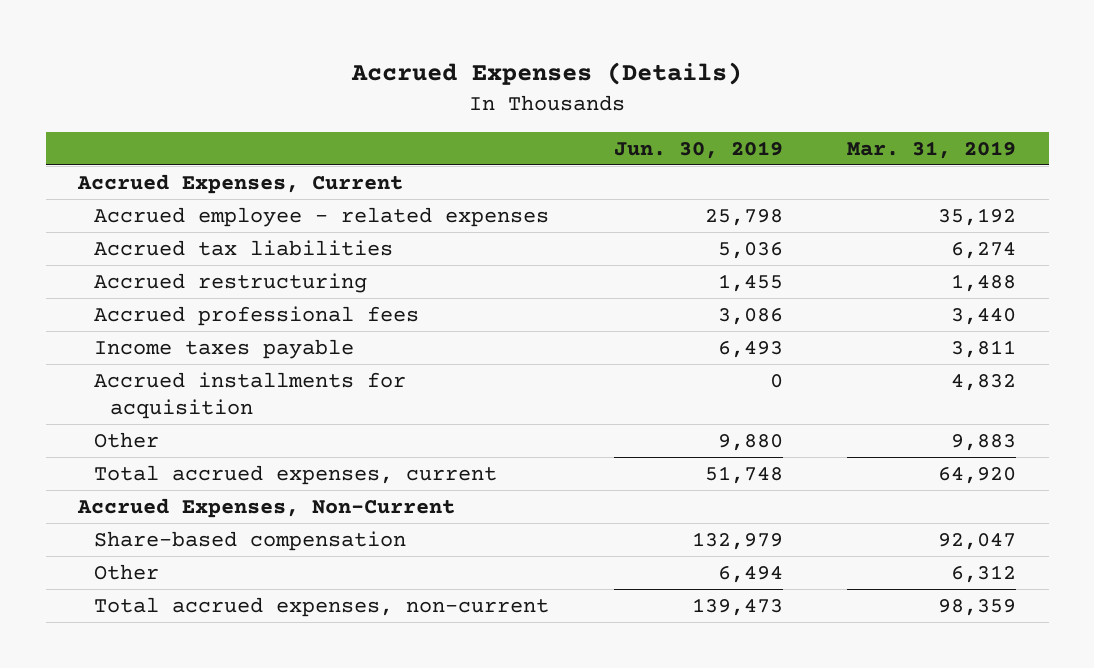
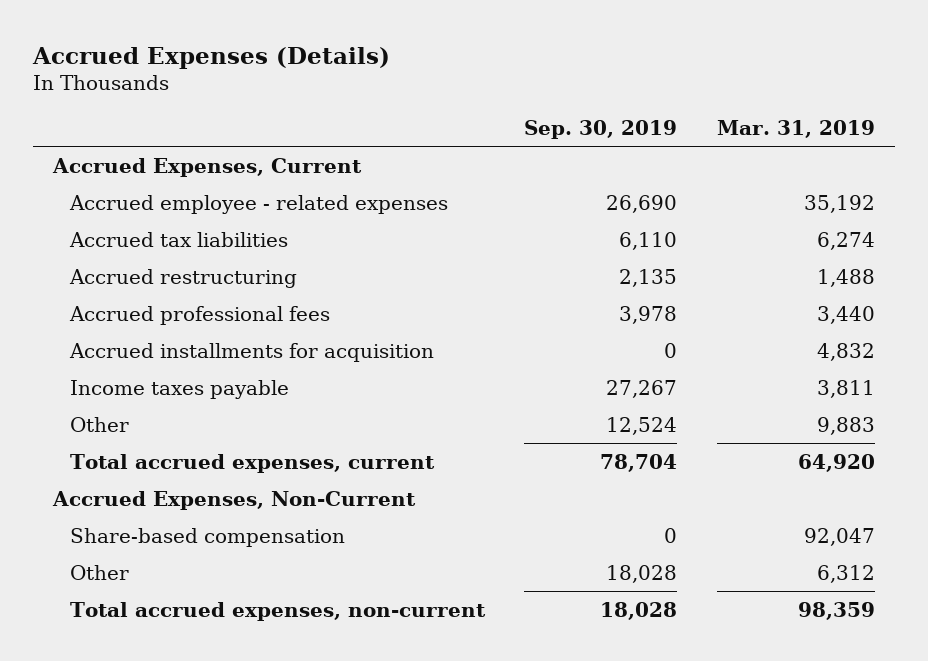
- | Jun. 30, 2019 | Mar. 31, 2019
+ | Sep. 30, 2019 | Mar. 31, 2019
moved down: Income taxes payable | 27,267 | 3,811

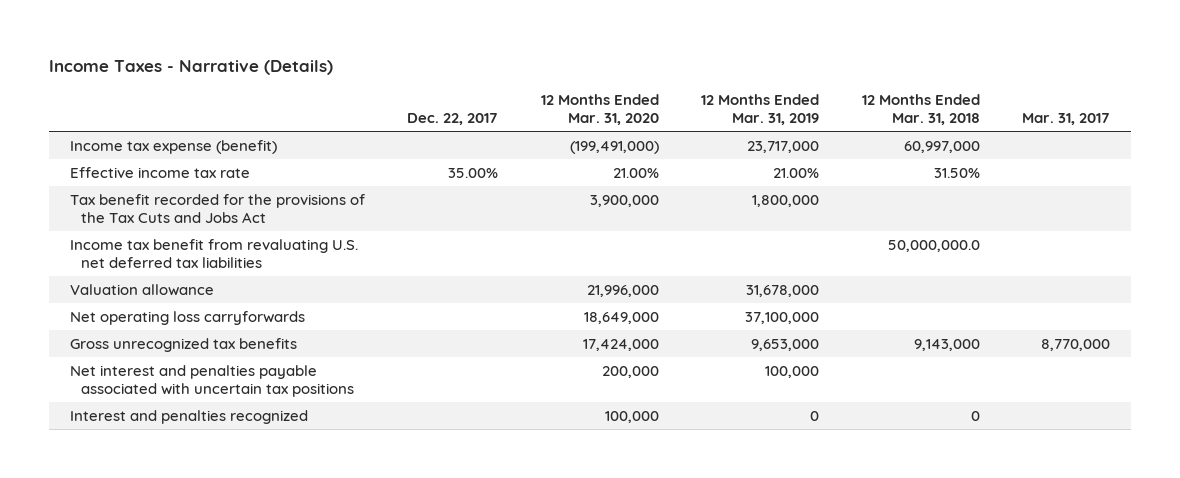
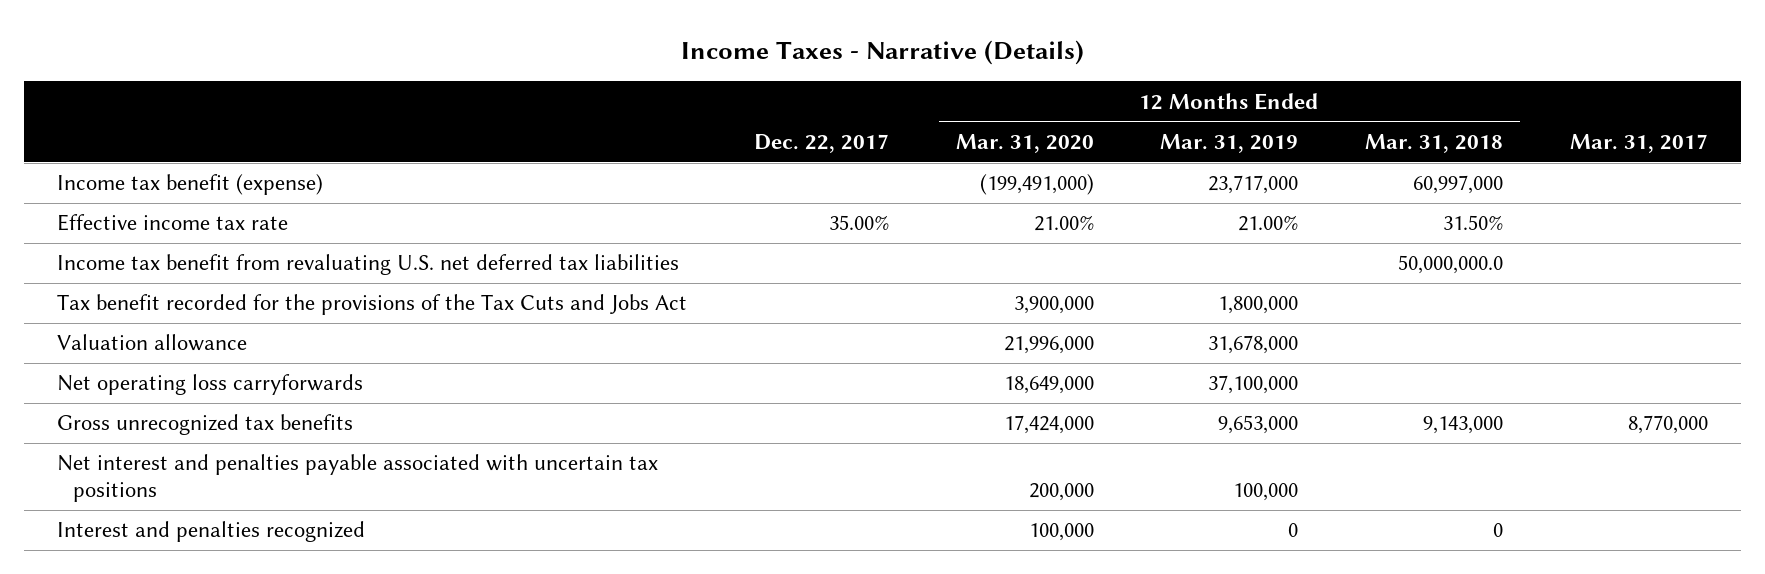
- Income tax expense (benefit) | | (199,491,000) | 23,717,000 | 60,997,000 |
+ Income tax benefit (expense) | | (199,491,000) | 23,717,000 | 60,997,000 |
moved down: Tax benefit recorded for the provisions of the Tax Cuts and Jobs Act | | 3,900,000 | 1,800,000 | |

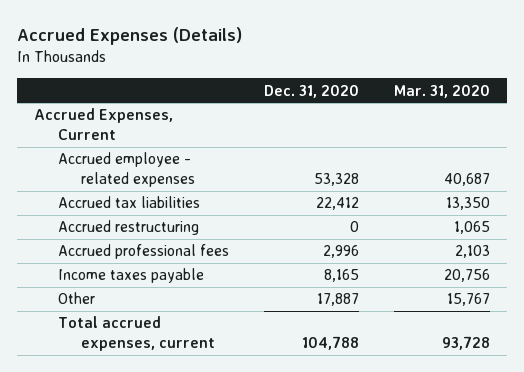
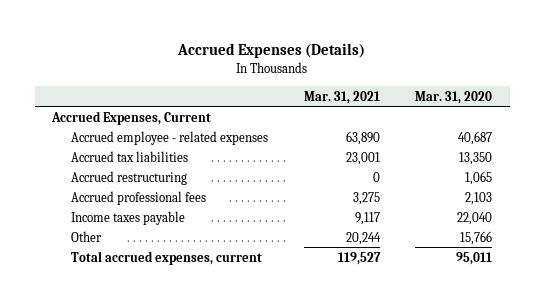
- | Dec. 31, 2020 | Mar. 31, 2020
+ | Mar. 31, 2021 | Mar. 31, 2020
- Income taxes payable | 8,165 | 20,756
- Other | 17,887 | 15,767
- Total accrued expenses, current | 104,788 | 93,728
+ Income taxes payable | 9,117 | 22,040
+ Other | 20,244 | 15,766
+ Total accrued expenses, current | 119,527 | 95,011

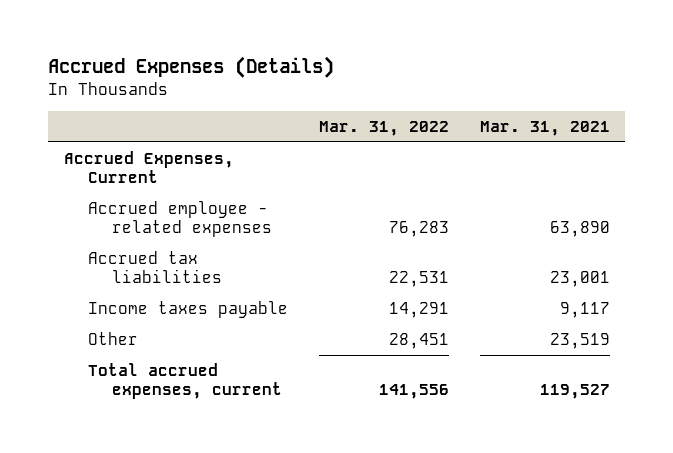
- | Mar. 31, 2021 | Mar. 31, 2020
+ | Mar. 31, 2022 | Mar. 31, 2021
- Accrued restructuring | 0 | 1,065
- Accrued professional fees | 3,275 | 2,103
- Other | 20,244 | 15,766
+ Other | 28,451 | 23,519

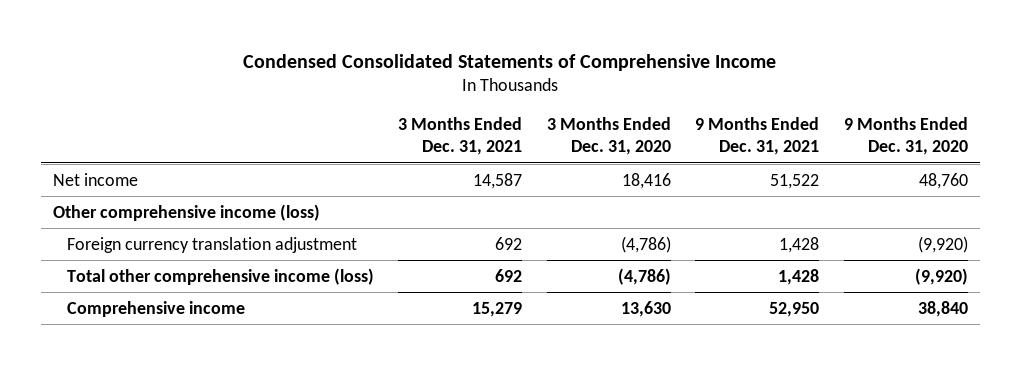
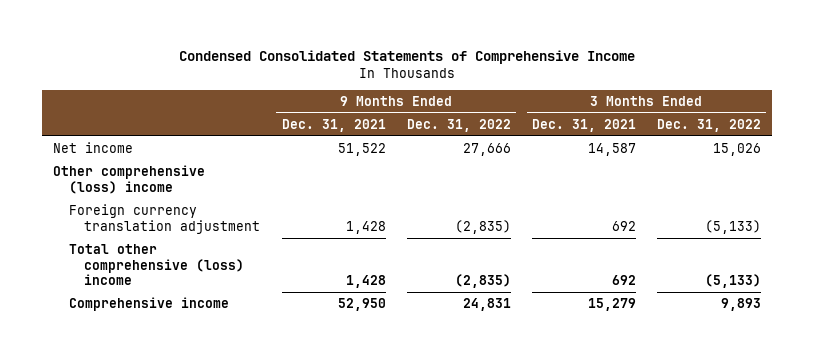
- | 3 Months Ended Dec. 31, 2021 | 3 Months Ended Dec. 31, 2020 | 9 Months Ended Dec. 31, 2021 | 9 Months Ended Dec. 31, 2020
+ | 9 Months Ended Dec. 31, 2021 | 9 Months Ended Dec. 31, 2022 | 3 Months Ended Dec. 31, 2021 | 3 Months Ended Dec. 31, 2022
- Other comprehensive income (loss)
+ Other comprehensive (loss) income
- Total other comprehensive income (loss) | 692 | (4,786) | 1,428 | (9,920)
+ Total other comprehensive (loss) income | 1,428 | (2,835) | 692 | (5,133)

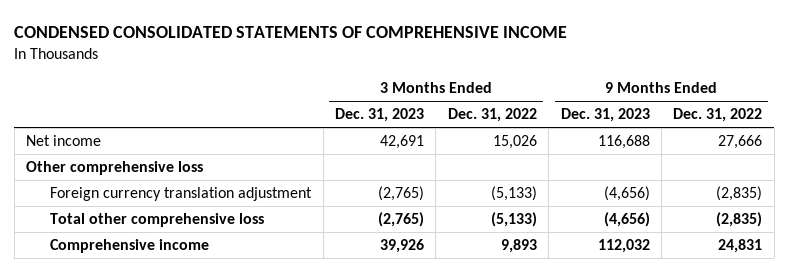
- Condensed Consolidated Statements of Comprehensive Income
+ CONDENSED CONSOLIDATED STATEMENTS OF COMPREHENSIVE INCOME
- | 9 Months Ended Dec. 31, 2021 | 9 Months Ended Dec. 31, 2022 | 3 Months Ended Dec. 31, 2021 | 3 Months Ended Dec. 31, 2022
+ | 3 Months Ended Dec. 31, 2023 | 3 Months Ended Dec. 31, 2022 | 9 Months Ended Dec. 31, 2023 | 9 Months Ended Dec. 31, 2022
- Other comprehensive (loss) income
+ Other comprehensive loss
- Total other comprehensive (loss) income | 1,428 | (2,835) | 692 | (5,133)
+ Total other comprehensive loss | (2,765) | (5,133) | (4,656) | (2,835)

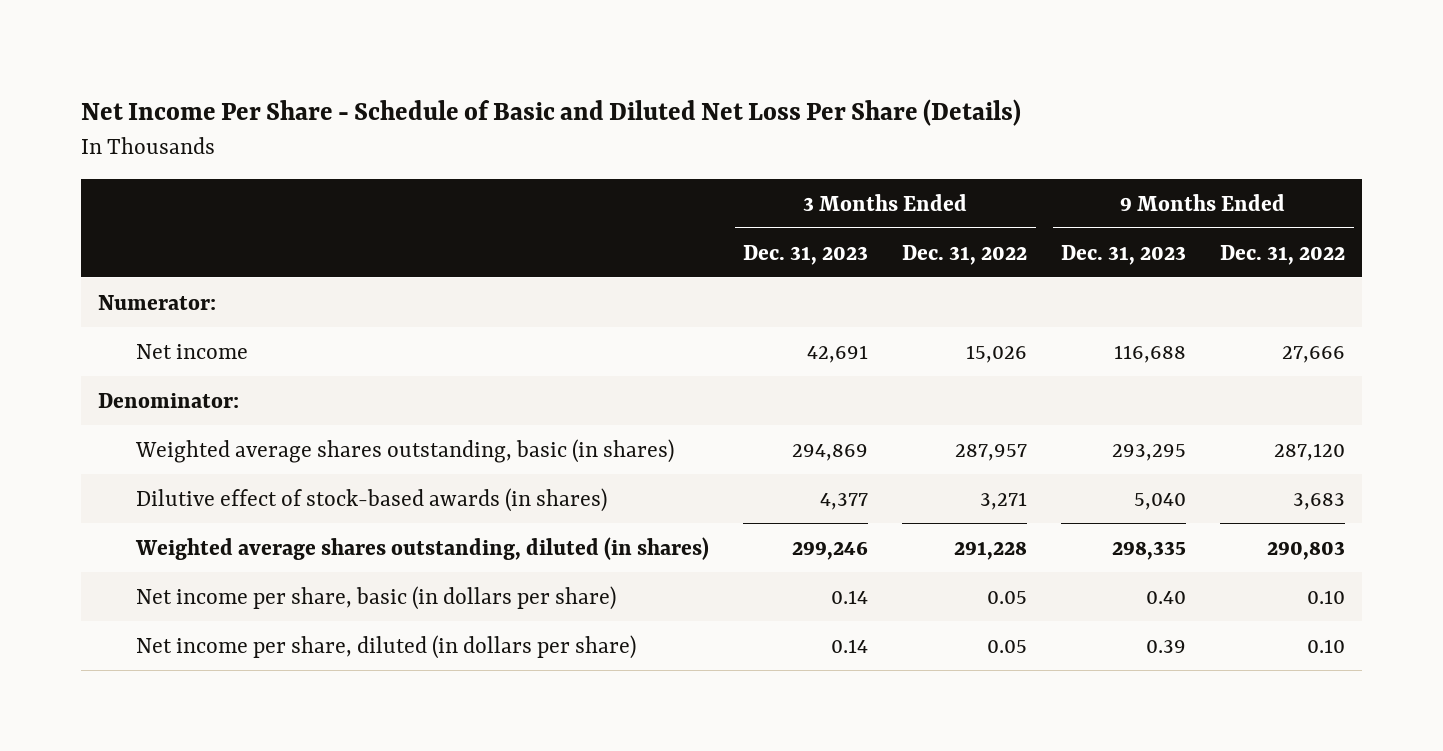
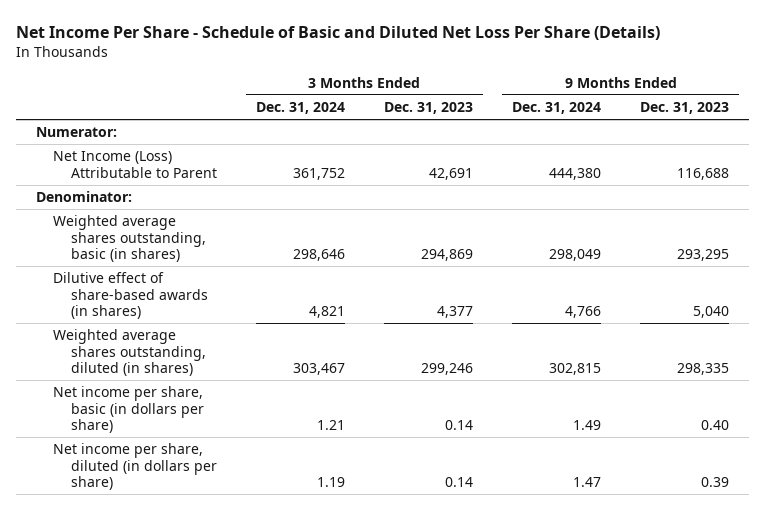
- | 3 Months Ended Dec. 31, 2023 | 3 Months Ended Dec. 31, 2022 | 9 Months Ended Dec. 31, 2023 | 9 Months Ended Dec. 31, 2022
+ | 3 Months Ended Dec. 31, 2024 | 3 Months Ended Dec. 31, 2023 | 9 Months Ended Dec. 31, 2024 | 9 Months Ended Dec. 31, 2023
- Net income | 42,691 | 15,026 | 116,688 | 27,666
+ Net Income (Loss) Attributable to Parent | 361,752 | 42,691 | 444,380 | 116,688
- Dilutive effect of stock-based awards (in shares) | 4,377 | 3,271 | 5,040 | 3,683
+ Dilutive effect of share-based awards (in shares) | 4,821 | 4,377 | 4,766 | 5,040

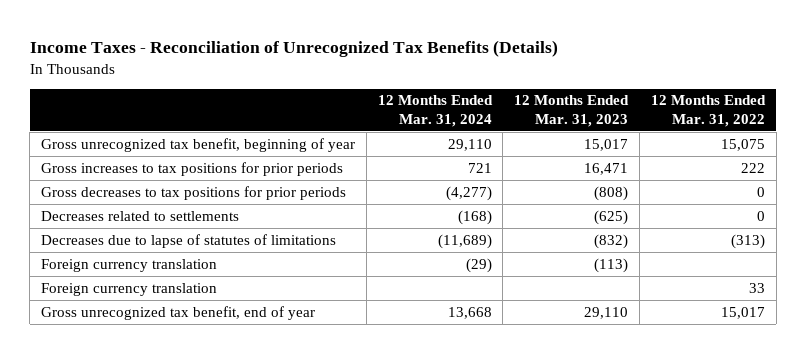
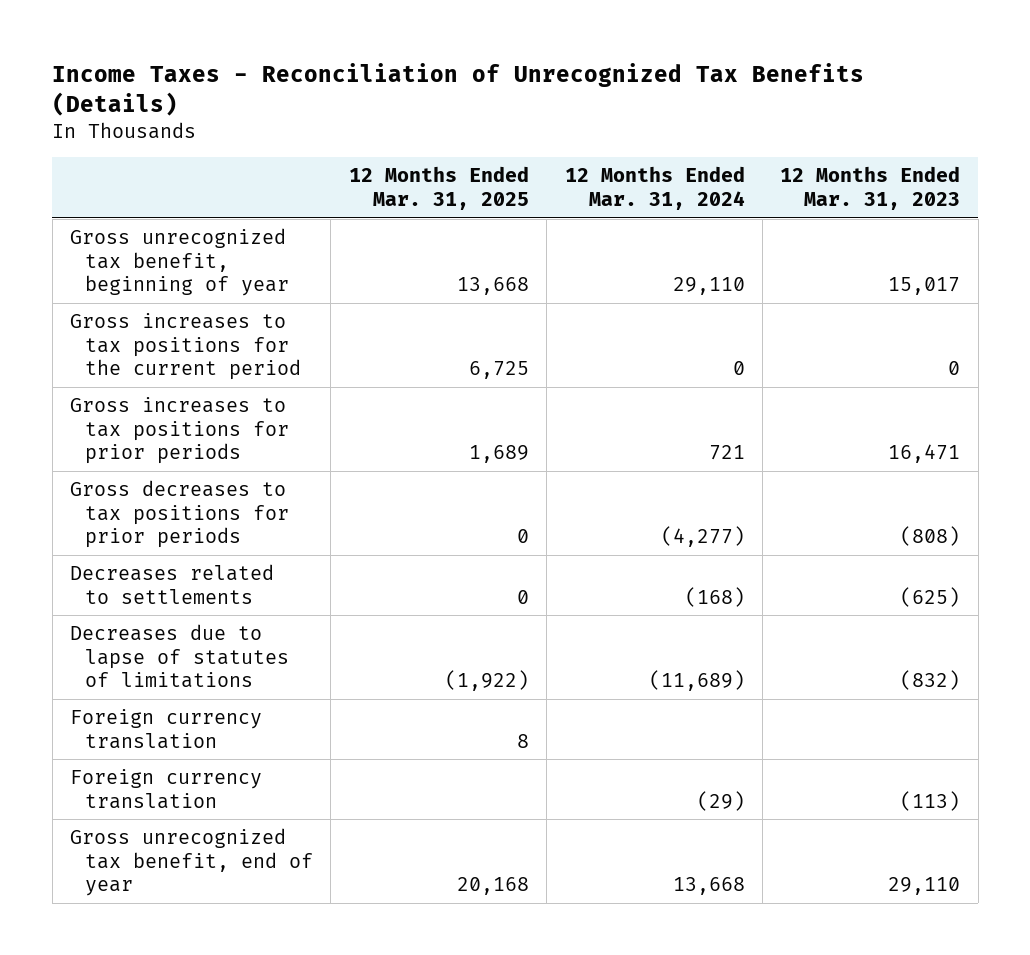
- | 12 Months Ended Mar. 31, 2024 | 12 Months Ended Mar. 31, 2023 | 12 Months Ended Mar. 31, 2022
+ | 12 Months Ended Mar. 31, 2025 | 12 Months Ended Mar. 31, 2024 | 12 Months Ended Mar. 31, 2023
+ Gross increases to tax positions for the current period | 6,725 | 0 | 0
moved down: Foreign currency translation | | (29) | (113)

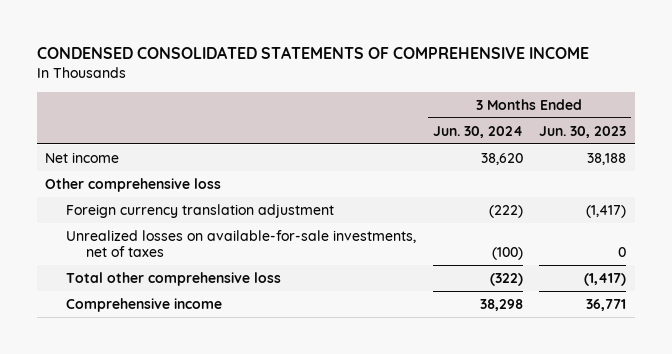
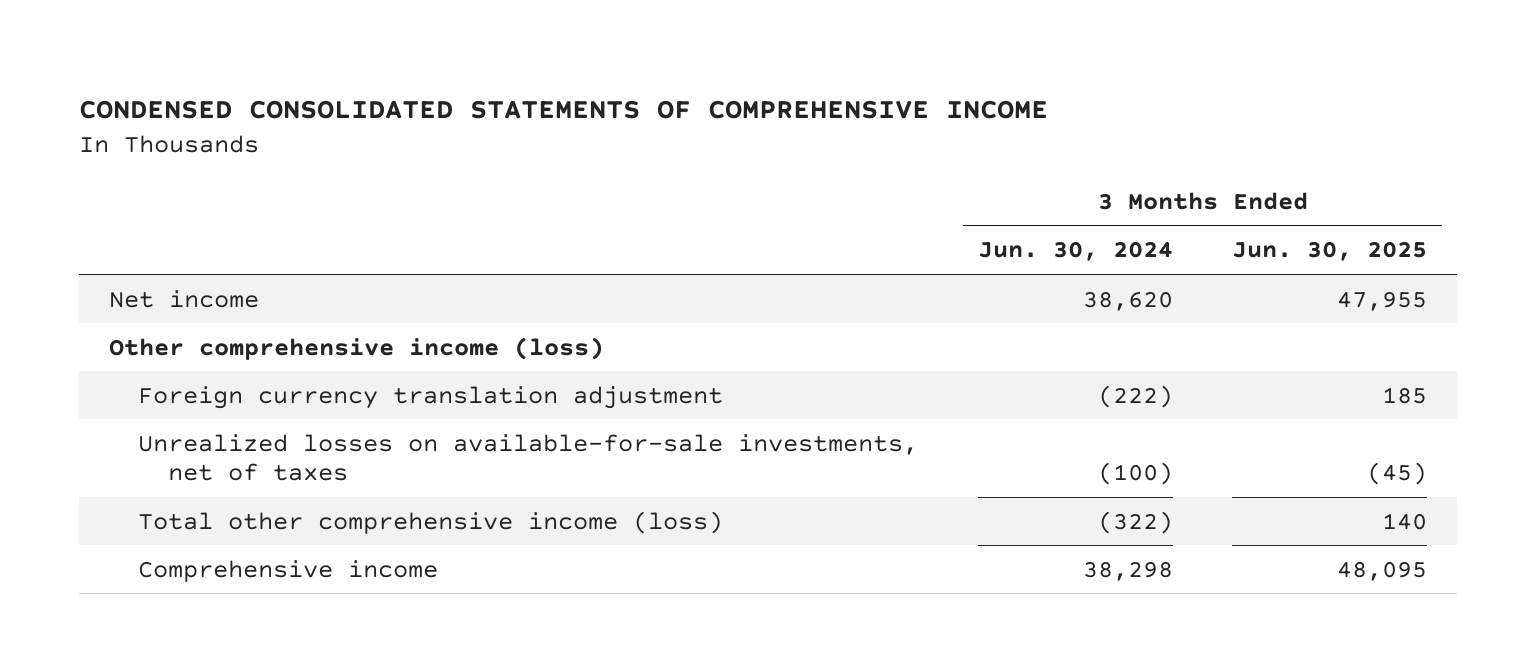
- | 3 Months Ended Jun. 30, 2024 | 3 Months Ended Jun. 30, 2023
+ | 3 Months Ended Jun. 30, 2024 | 3 Months Ended Jun. 30, 2025
- Other comprehensive loss
+ Other comprehensive income (loss)
- Total other comprehensive loss | (322) | (1,417)
+ Total other comprehensive income (loss) | (322) | 140

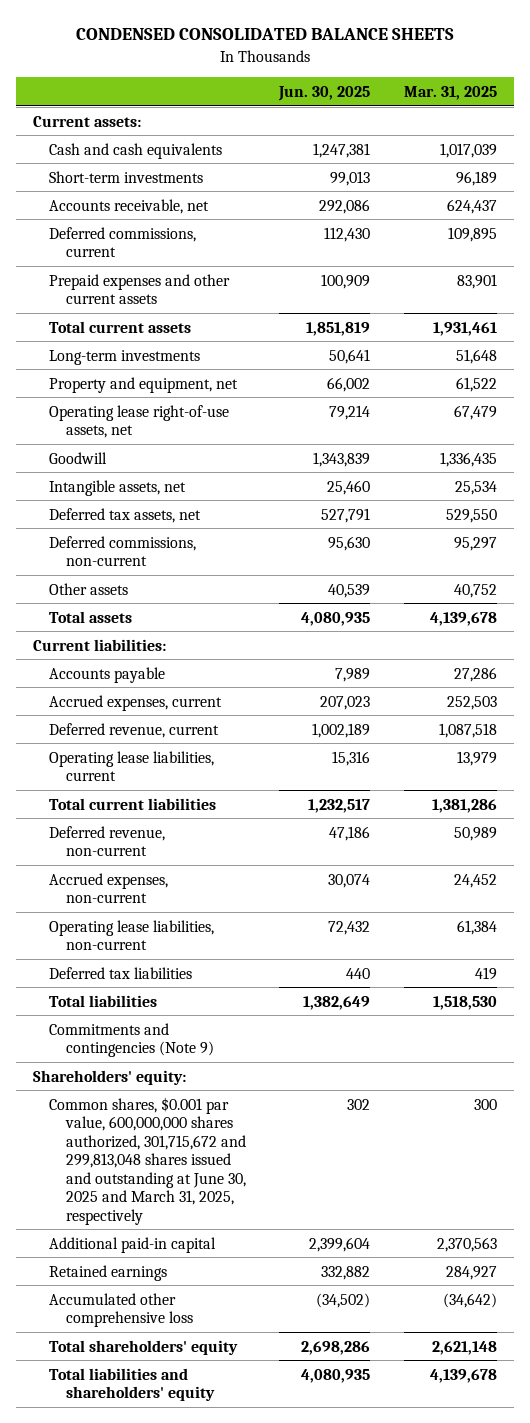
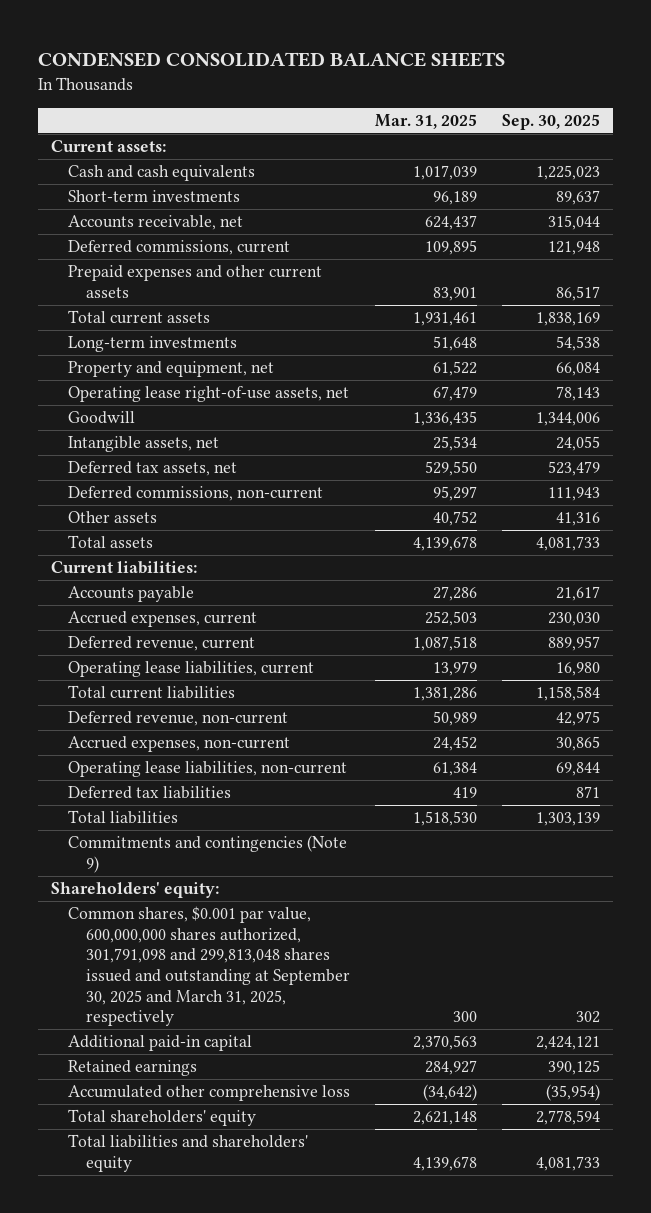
- | Jun. 30, 2025 | Mar. 31, 2025
+ | Mar. 31, 2025 | Sep. 30, 2025
- Common shares, $0.001 par value, 600,000,000 shares authorized, 301,715,672 and 299,813,048 shares issued and outstanding at June 30, 2025 and March 31, 2025, respectively | 302 | 300
+ Common shares, $0.001 par value, 600,000,000 shares authorized, 301,791,098 and 299,813,048 shares issued and outstanding at September 30, 2025 and March 31, 2025, respectively | 300 | 302

